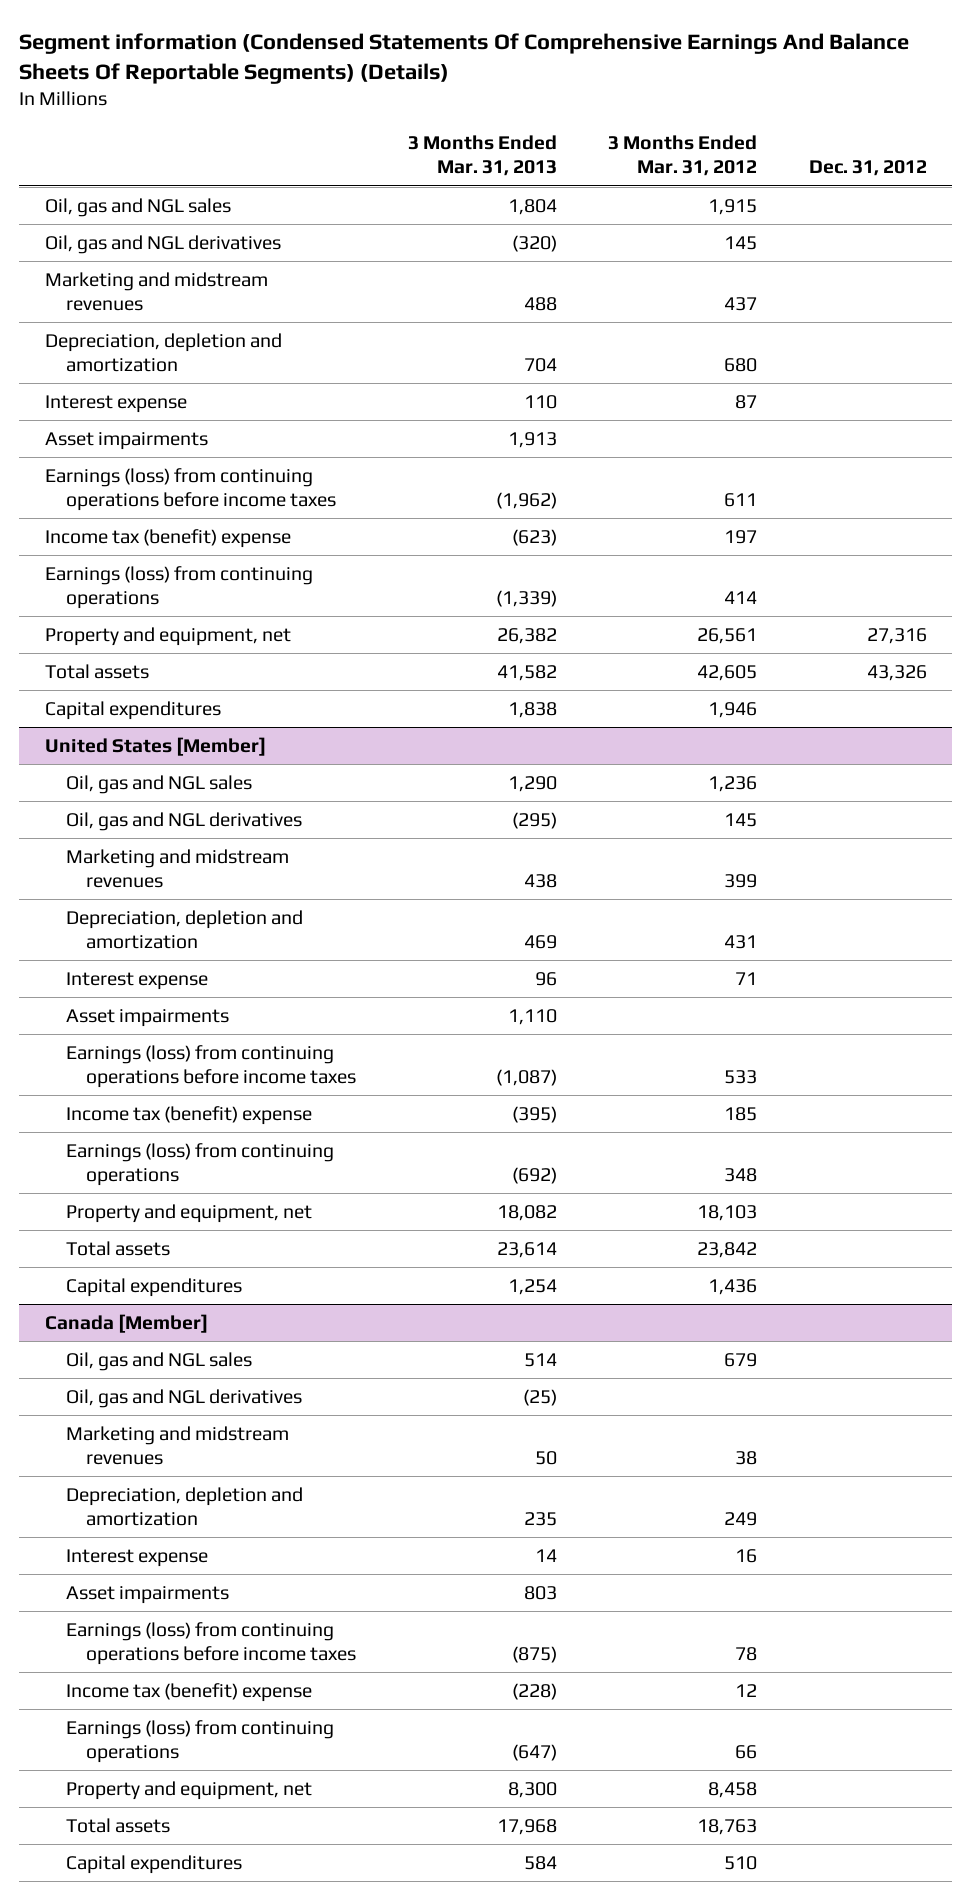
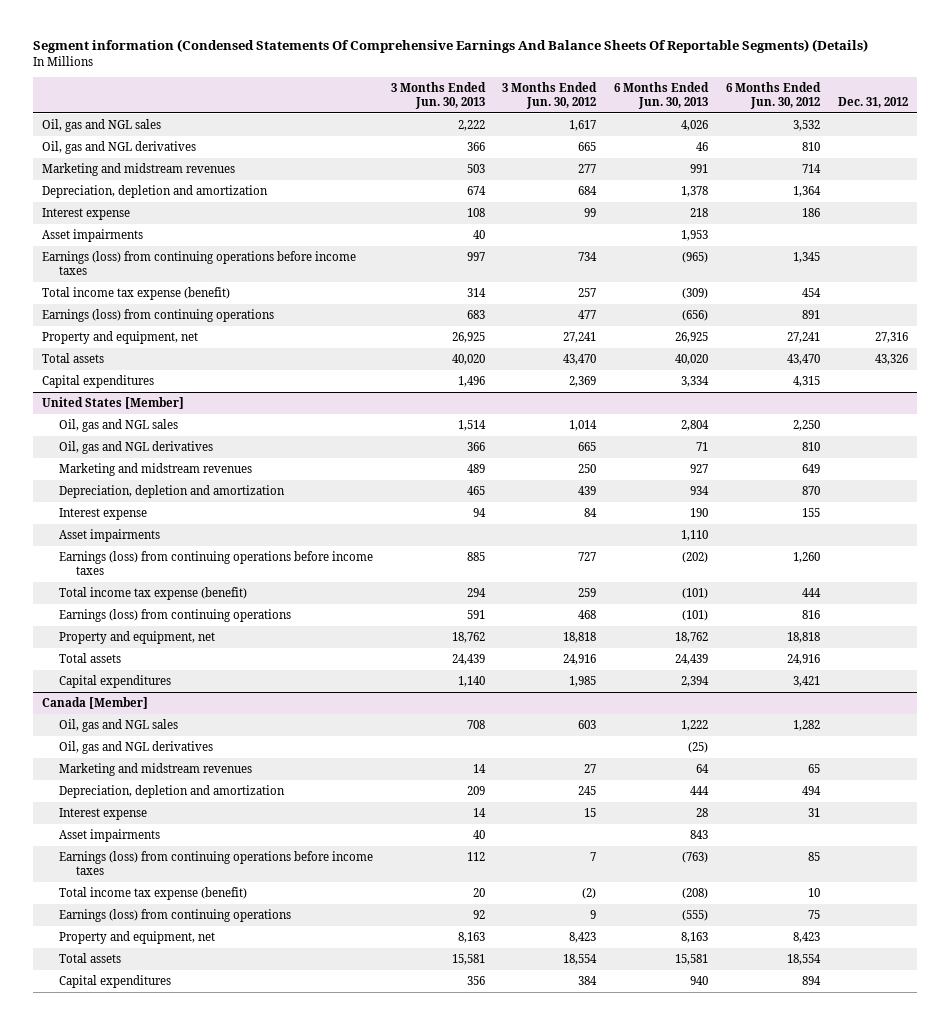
- | 3 Months Ended Mar. 31, 2013 | 3 Months Ended Mar. 31, 2012 | Dec. 31, 2012
+ | 3 Months Ended Jun. 30, 2013 | 3 Months Ended Jun. 30, 2012 | 6 Months Ended Jun. 30, 2013 | 6 Months Ended Jun. 30, 2012 | Dec. 31, 2012
- Income tax (benefit) expense | (623) | 197 |
+ Total income tax expense (benefit) | 314 | 257 | (309) | 454 |
@ United States [Member]
- Income tax (benefit) expense | (395) | 185 |
+ Total income tax expense (benefit) | 294 | 259 | (101) | 444 |
@ Canada [Member]
- Income tax (benefit) expense | (228) | 12 |
+ Total income tax expense (benefit) | 20 | (2) | (208) | 10 |

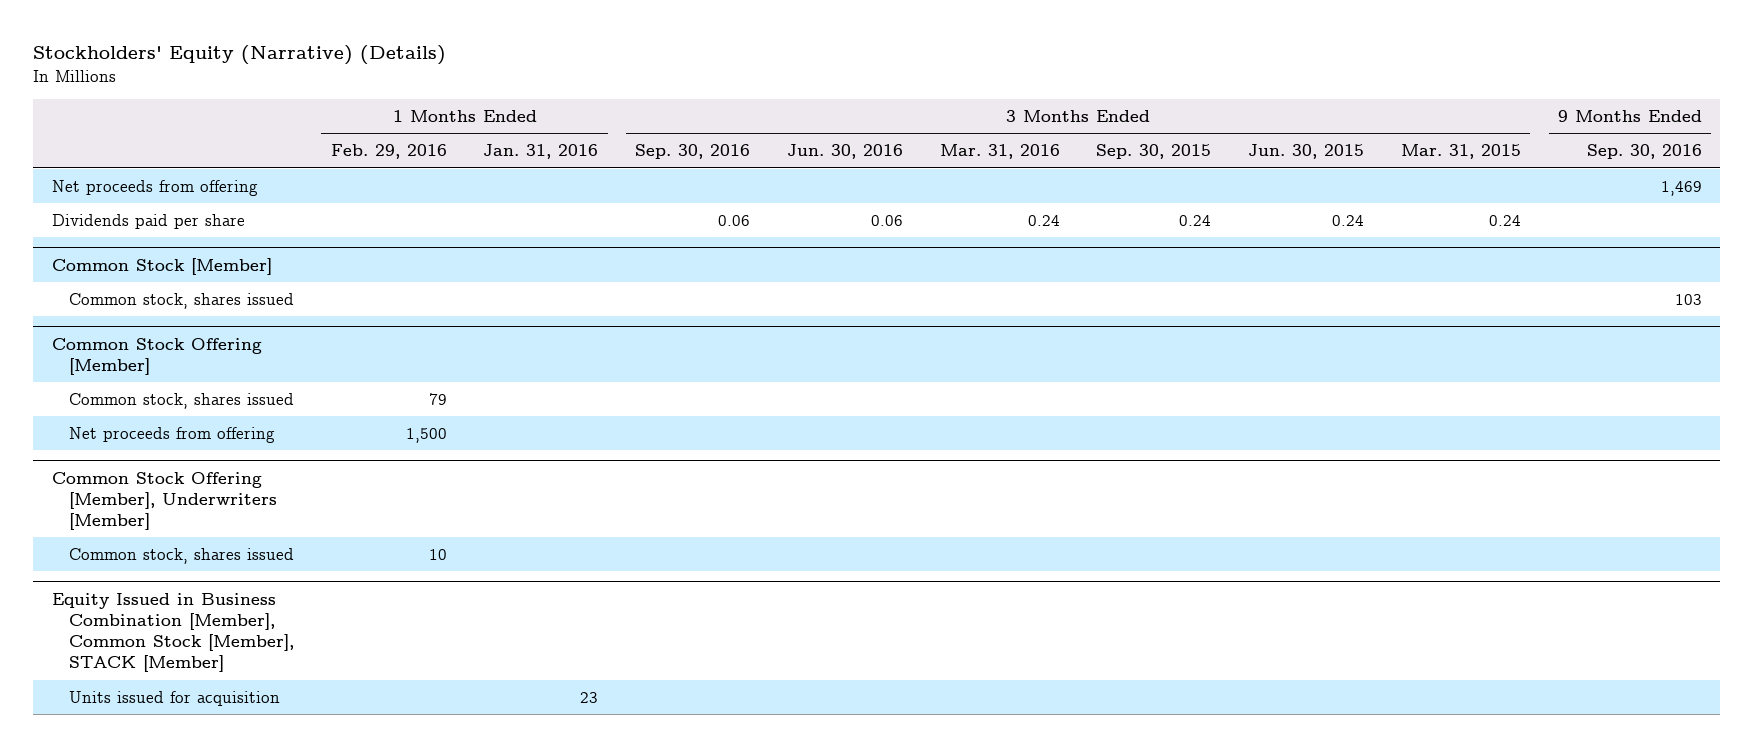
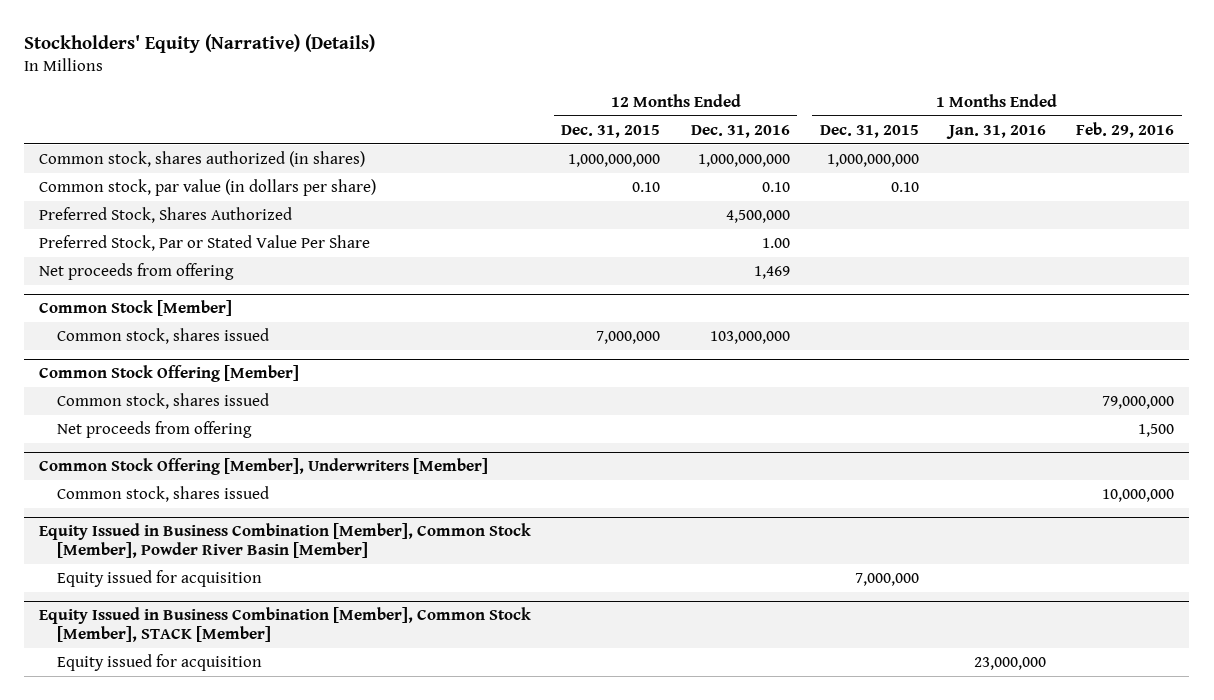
- | 1 Months Ended Feb. 29, 2016 | 1 Months Ended Jan. 31, 2016 | 3 Months Ended Sep. 30, 2016 | 3 Months Ended Jun. 30, 2016 | 3 Months Ended Mar. 31, 2016 | 3 Months Ended Sep. 30, 2015 | 3 Months Ended Jun. 30, 2015 | 3 Months Ended Mar. 31, 2015 | 9 Months Ended Sep. 30, 2016
+ | 12 Months Ended Dec. 31, 2015 | 12 Months Ended Dec. 31, 2016 | 1 Months Ended Dec. 31, 2015 | 1 Months Ended Jan. 31, 2016 | 1 Months Ended Feb. 29, 2016
+ Common stock, shares authorized (in shares) | 1,000,000,000 | 1,000,000,000 | 1,000,000,000 | |
+ Common stock, par value (in dollars per share) | 0.10 | 0.10 | 0.10 | |
+ Preferred Stock, Shares Authorized | | 4,500,000 | | |
+ Preferred Stock, Par or Stated Value Per Share | | 1.00 | | |
- Dividends paid per share | | | 0.06 | 0.06 | 0.24 | 0.24 | 0.24 | 0.24 |
@ Common Stock Offering [Member]
- Common stock, shares issued | 79 | | | | | | | |
+ Common stock, shares issued | | | | | 79,000,000
@ Common Stock Offering [Member], Underwriters [Member]
- Common stock, shares issued | 10 | | | | | | | |
+ Common stock, shares issued | | | | | 10,000,000
+ Equity Issued in Business Combination [Member], Common Stock [Member], Powder River Basin [Member]
+ Equity issued for acquisition | | | 7,000,000 | |
@ Equity Issued in Business Combination [Member], Common Stock [Member], STACK [Member]
- Units issued for acquisition | | 23 | | | | | | |
+ Equity issued for acquisition | | | | 23,000,000 |

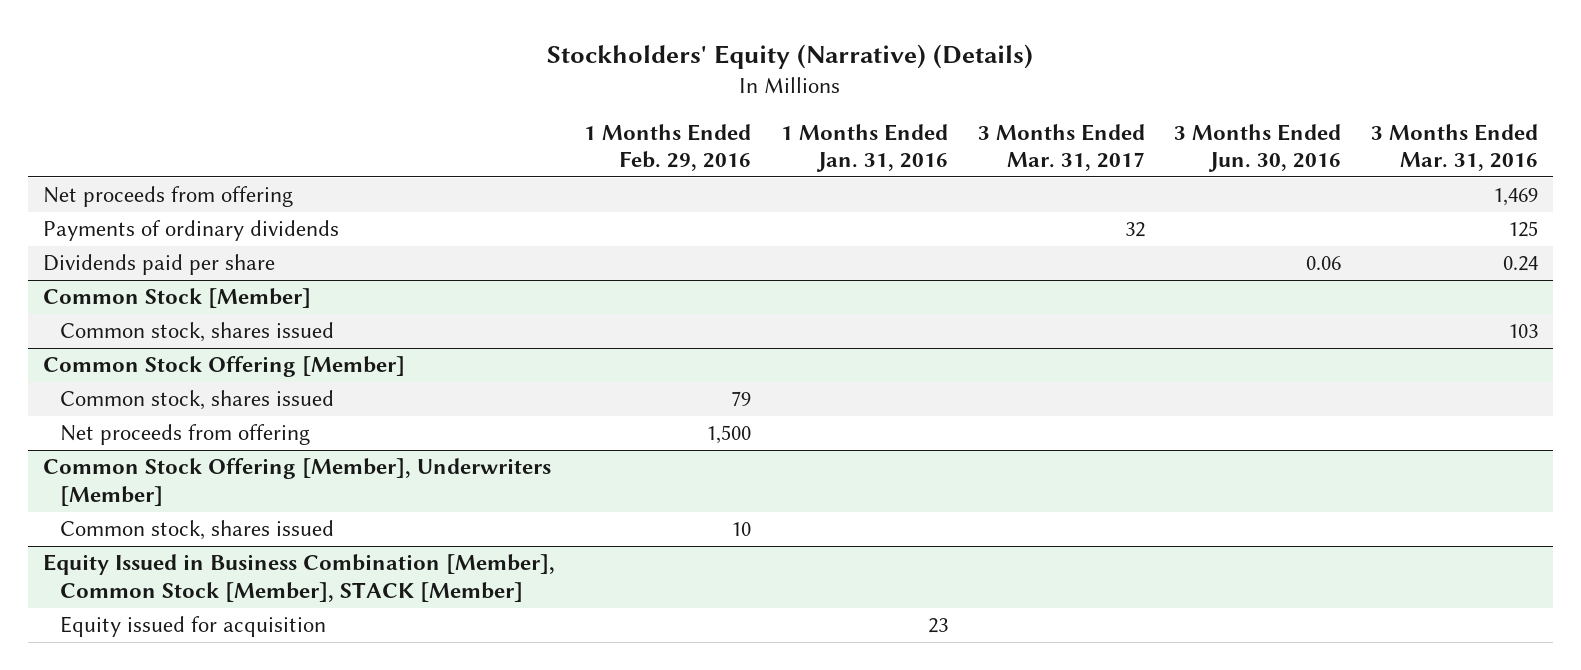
- | 12 Months Ended Dec. 31, 2015 | 12 Months Ended Dec. 31, 2016 | 1 Months Ended Dec. 31, 2015 | 1 Months Ended Jan. 31, 2016 | 1 Months Ended Feb. 29, 2016
+ | 1 Months Ended Feb. 29, 2016 | 1 Months Ended Jan. 31, 2016 | 3 Months Ended Mar. 31, 2017 | 3 Months Ended Jun. 30, 2016 | 3 Months Ended Mar. 31, 2016
- Common stock, shares authorized (in shares) | 1,000,000,000 | 1,000,000,000 | 1,000,000,000 | |
- Common stock, par value (in dollars per share) | 0.10 | 0.10 | 0.10 | |
- Preferred Stock, Shares Authorized | | 4,500,000 | | |
- Preferred Stock, Par or Stated Value Per Share | | 1.00 | | |
+ Payments of ordinary dividends | | | 32 | | 125
+ Dividends paid per share | | | | 0.06 | 0.24
@ Common Stock Offering [Member]
- Common stock, shares issued | | | | | 79,000,000
+ Common stock, shares issued | 79 | | | |
@ Common Stock Offering [Member], Underwriters [Member]
- Common stock, shares issued | | | | | 10,000,000
- Equity Issued in Business Combination [Member], Common Stock [Member], Powder River Basin [Member]
- Equity issued for acquisition | | | 7,000,000 | |
@ Common Stock Offering [Member], Underwriters [Member]
+ Common stock, shares issued | 10 | | | |
@ Equity Issued in Business Combination [Member], Common Stock [Member], STACK [Member]
- Equity issued for acquisition | | | | 23,000,000 |
+ Equity issued for acquisition | | 23 | | |

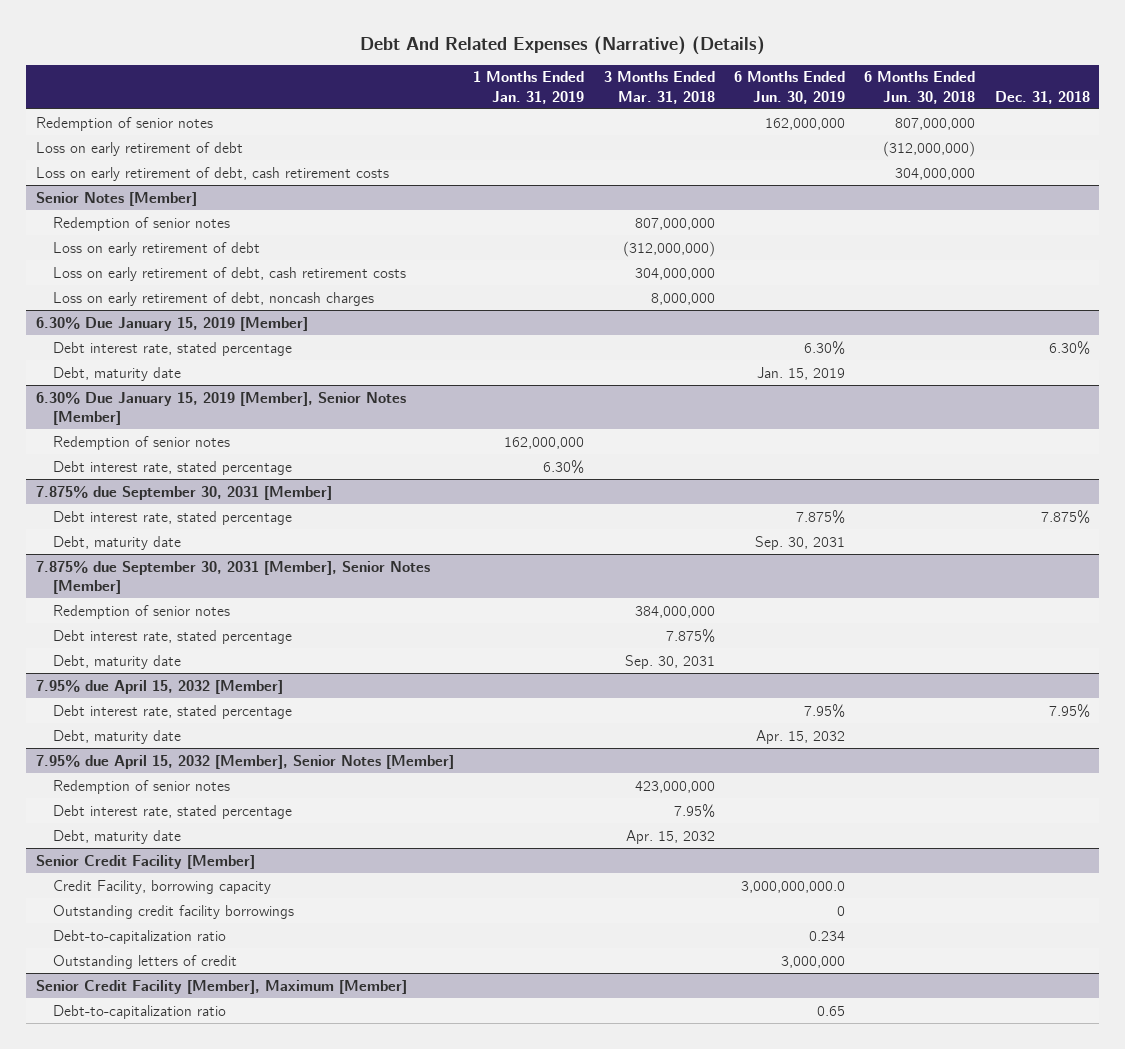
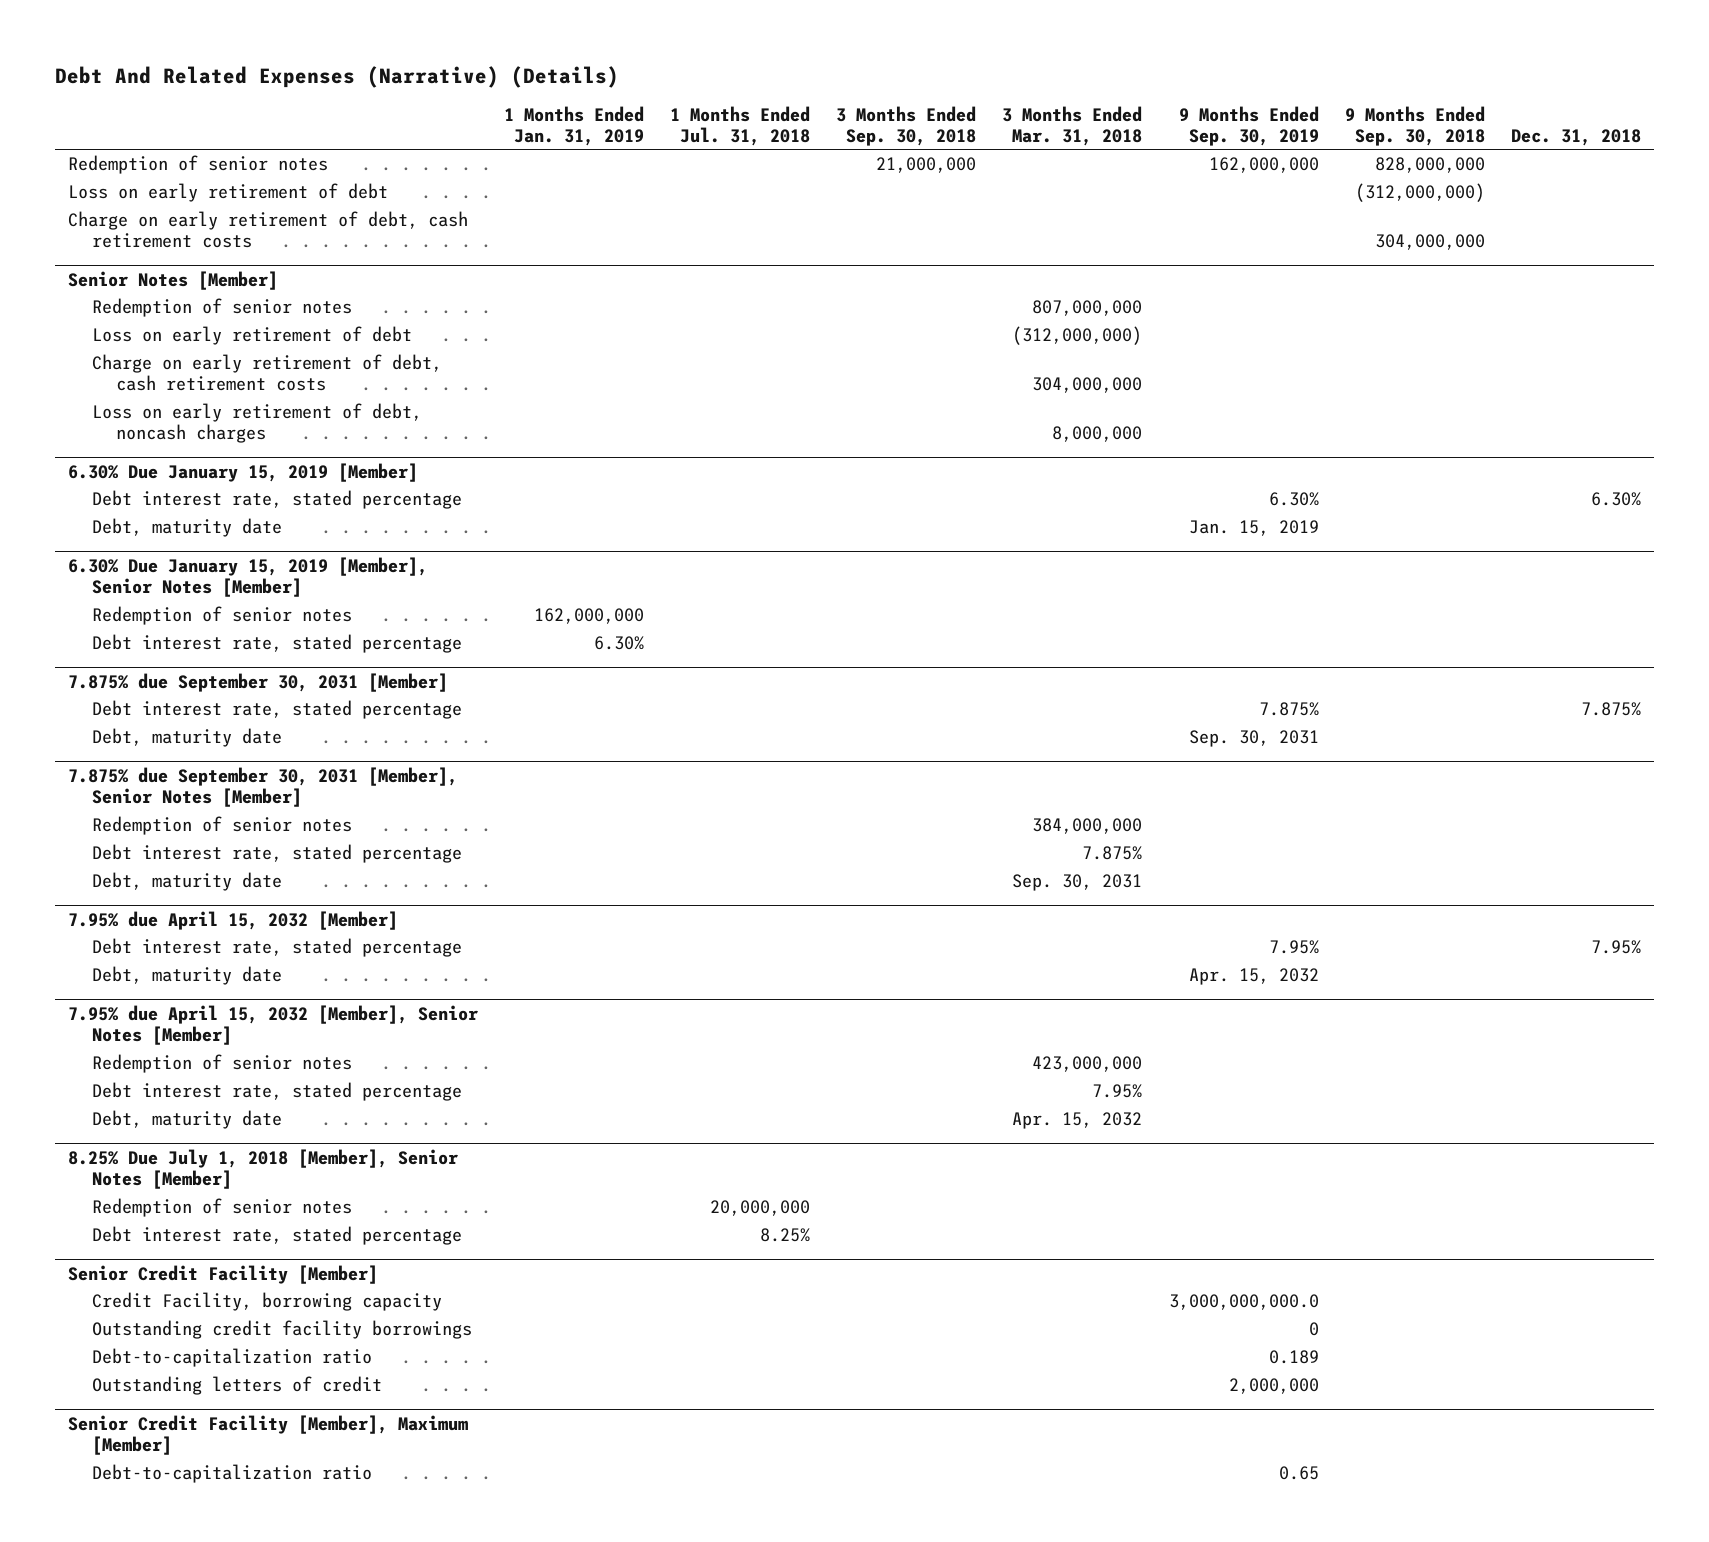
- | 1 Months Ended Jan. 31, 2019 | 3 Months Ended Mar. 31, 2018 | 6 Months Ended Jun. 30, 2019 | 6 Months Ended Jun. 30, 2018 | Dec. 31, 2018
+ | 1 Months Ended Jan. 31, 2019 | 1 Months Ended Jul. 31, 2018 | 3 Months Ended Sep. 30, 2018 | 3 Months Ended Mar. 31, 2018 | 9 Months Ended Sep. 30, 2019 | 9 Months Ended Sep. 30, 2018 | Dec. 31, 2018
- Loss on early retirement of debt, cash retirement costs | | | | 304,000,000 |
+ Charge on early retirement of debt, cash retirement costs | | | | | | 304,000,000 |
@ Senior Notes [Member]
- Loss on early retirement of debt, cash retirement costs | | 304,000,000 | | |
+ Charge on early retirement of debt, cash retirement costs | | | | 304,000,000 | | |
+ 8.25% Due July 1, 2018 [Member], Senior Notes [Member]
+ Redemption of senior notes | | 20,000,000 | | | | |
+ Debt interest rate, stated percentage | | 8.25% | | | | |

